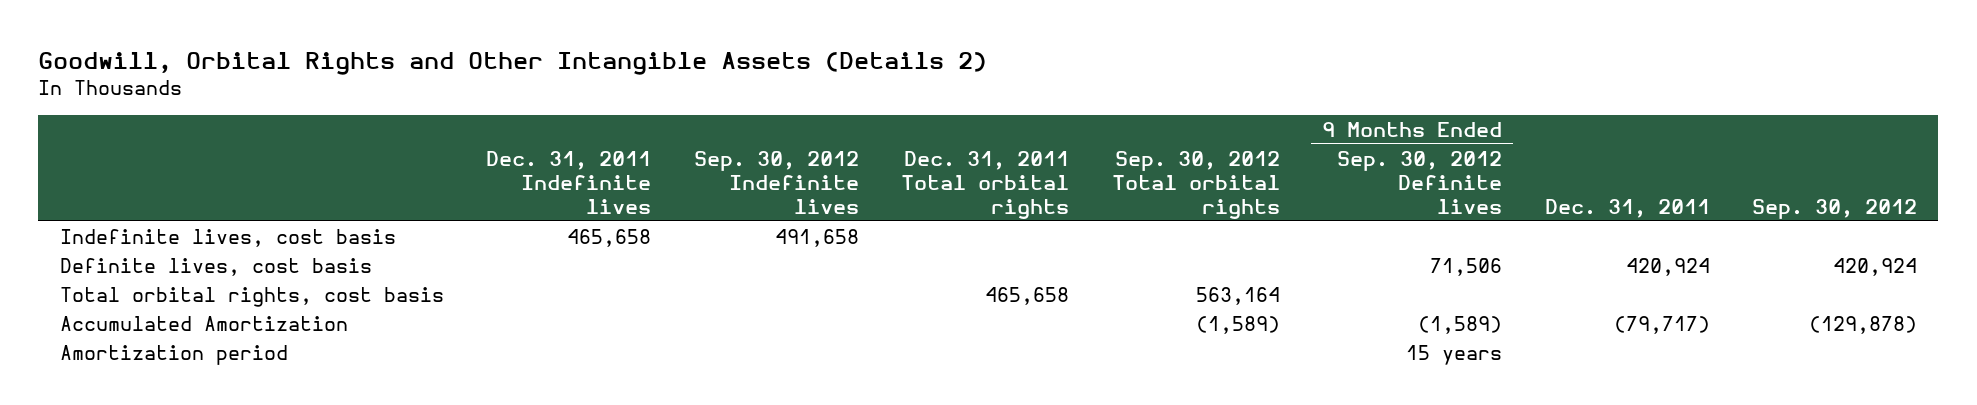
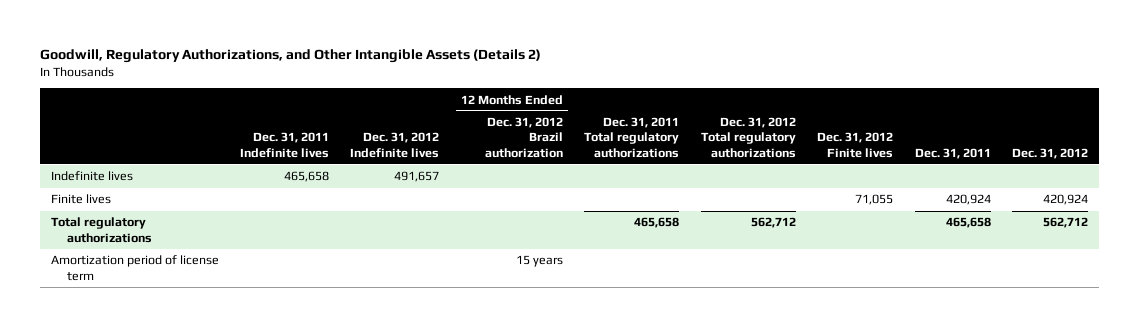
- Goodwill, Orbital Rights and Other Intangible Assets (Details 2)
+ Goodwill, Regulatory Authorizations, and Other Intangible Assets (Details 2)
- | Dec. 31, 2011 Indefinite lives | Sep. 30, 2012 Indefinite lives | Dec. 31, 2011 Total orbital rights | Sep. 30, 2012 Total orbital rights | 9 Months Ended Sep. 30, 2012 Definite lives | Dec. 31, 2011 | Sep. 30, 2012
+ | Dec. 31, 2011 Indefinite lives | Dec. 31, 2012 Indefinite lives | 12 Months Ended Dec. 31, 2012 Brazil authorization | Dec. 31, 2011 Total regulatory authorizations | Dec. 31, 2012 Total regulatory authorizations | Dec. 31, 2012 Finite lives | Dec. 31, 2011 | Dec. 31, 2012
- Indefinite lives, cost basis | 465,658 | 491,658 | | | | |
- Definite lives, cost basis | | | | | 71,506 | 420,924 | 420,924
- Total orbital rights, cost basis | | | 465,658 | 563,164 | | |
- Accumulated Amortization | | | | (1,589) | (1,589) | (79,717) | (129,878)
- Amortization period | | | | | 15 years | |
+ Indefinite lives | 465,658 | 491,657 | | | | | |
+ Finite lives | | | | | | 71,055 | 420,924 | 420,924
+ Total regulatory authorizations | | | | 465,658 | 562,712 | | 465,658 | 562,712
+ Amortization period of license term | | | 15 years | | | | |

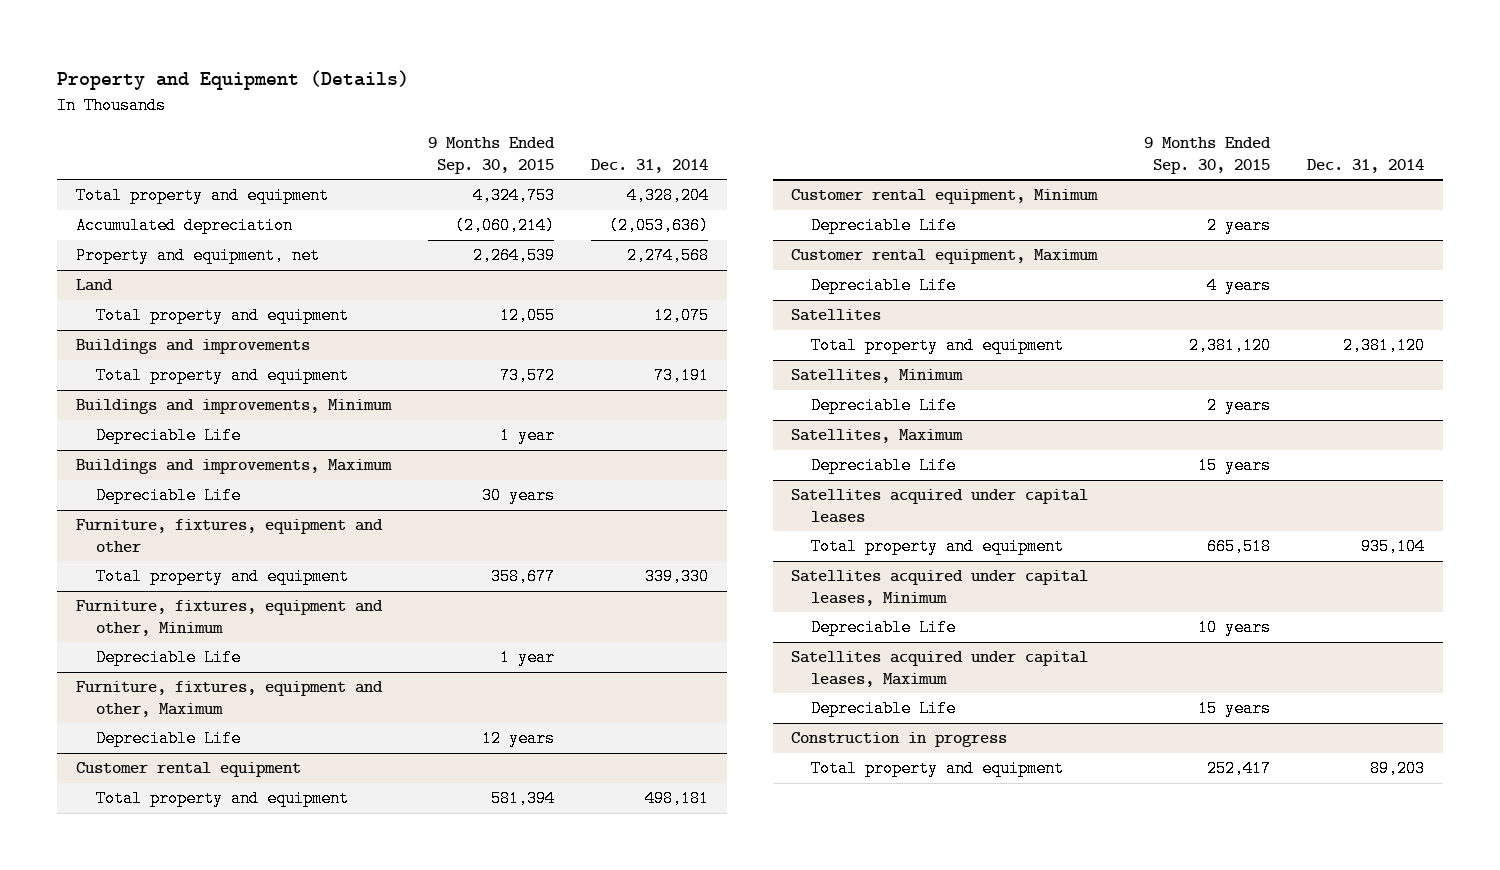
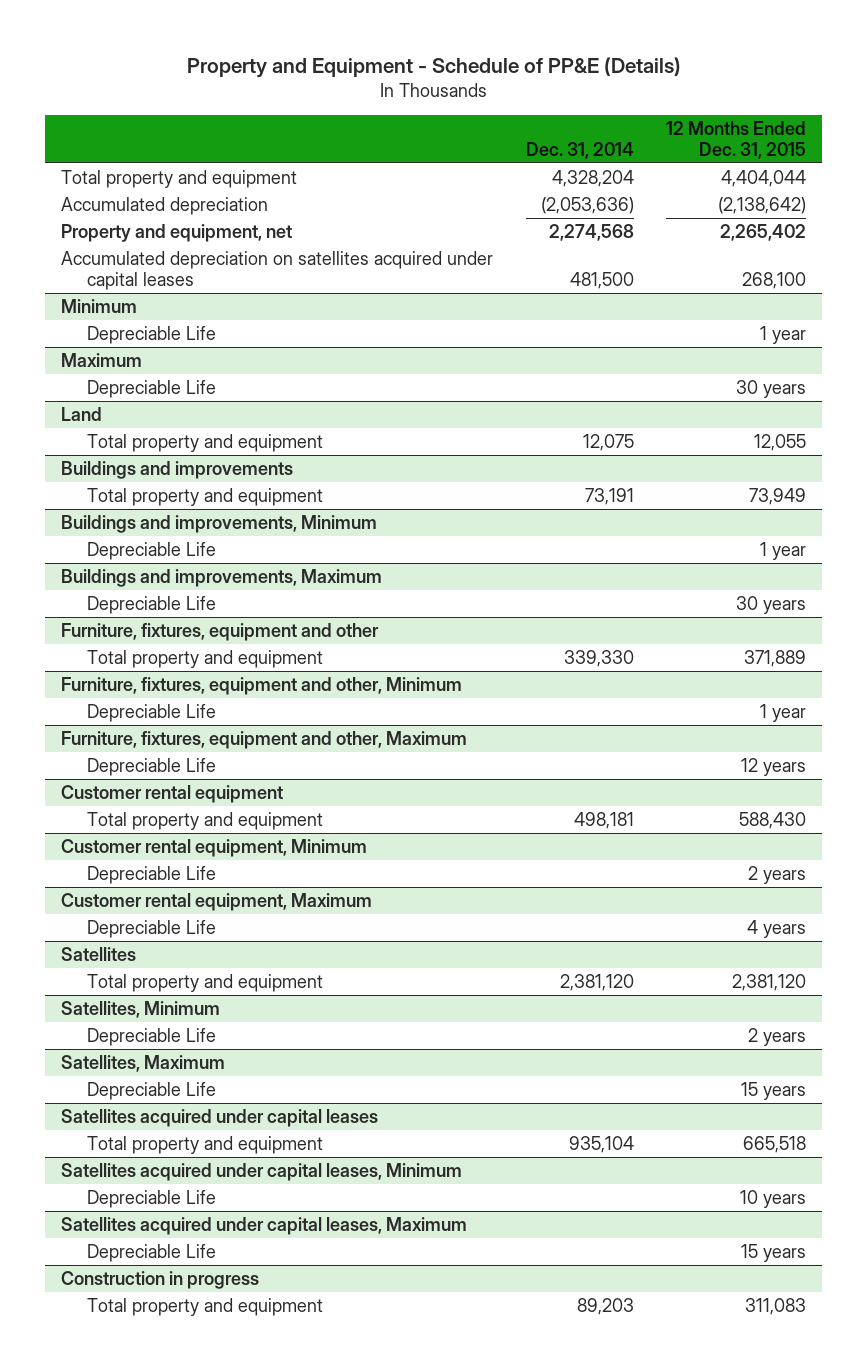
- Property and Equipment (Details)
+ Property and Equipment - Schedule of PP&E (Details)
- | 9 Months Ended Sep. 30, 2015 | Dec. 31, 2014
+ | Dec. 31, 2014 | 12 Months Ended Dec. 31, 2015
+ Accumulated depreciation on satellites acquired under capital leases | 481,500 | 268,100
+ Minimum
+ Depreciable Life | | 1 year
+ Maximum
+ Depreciable Life | | 30 years

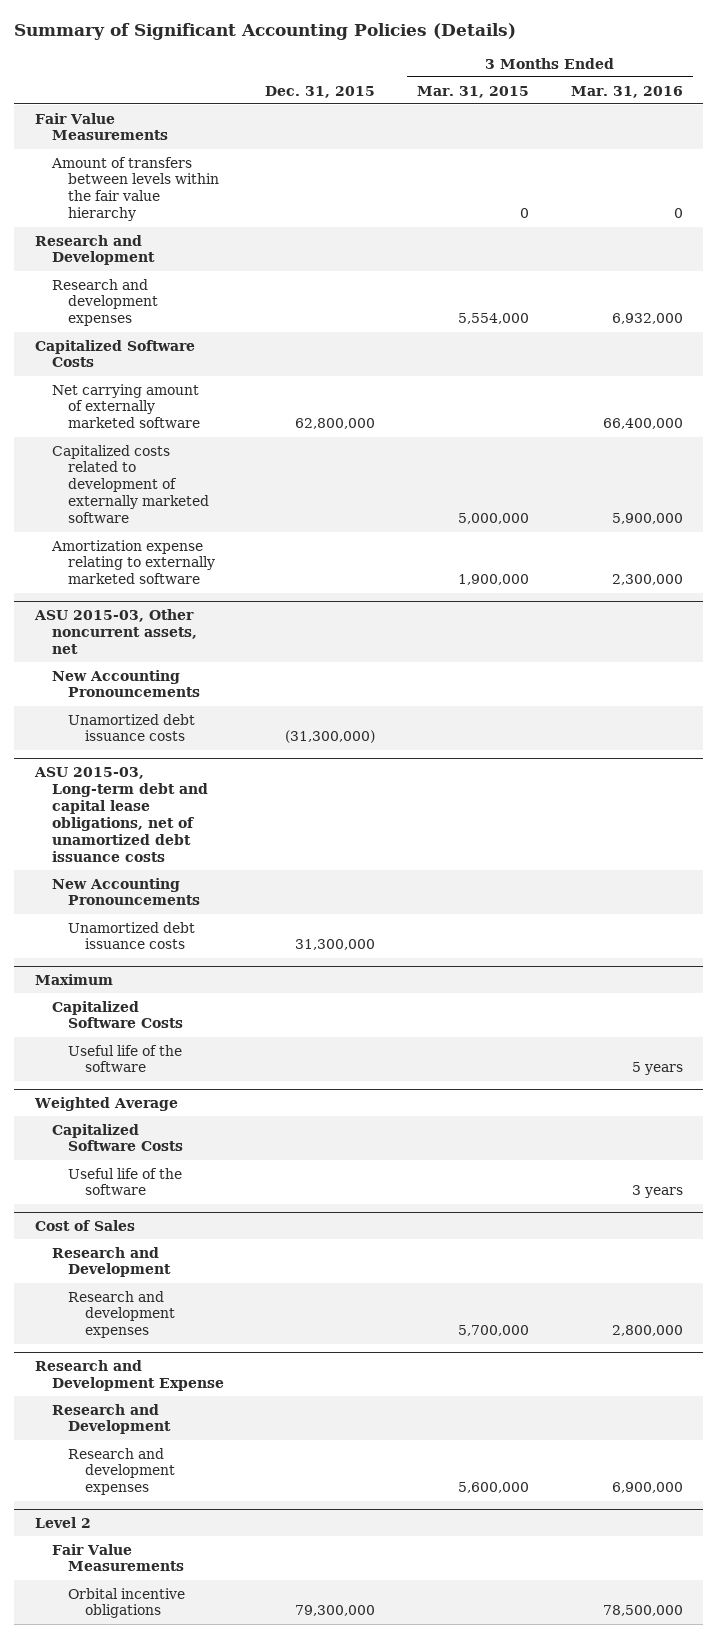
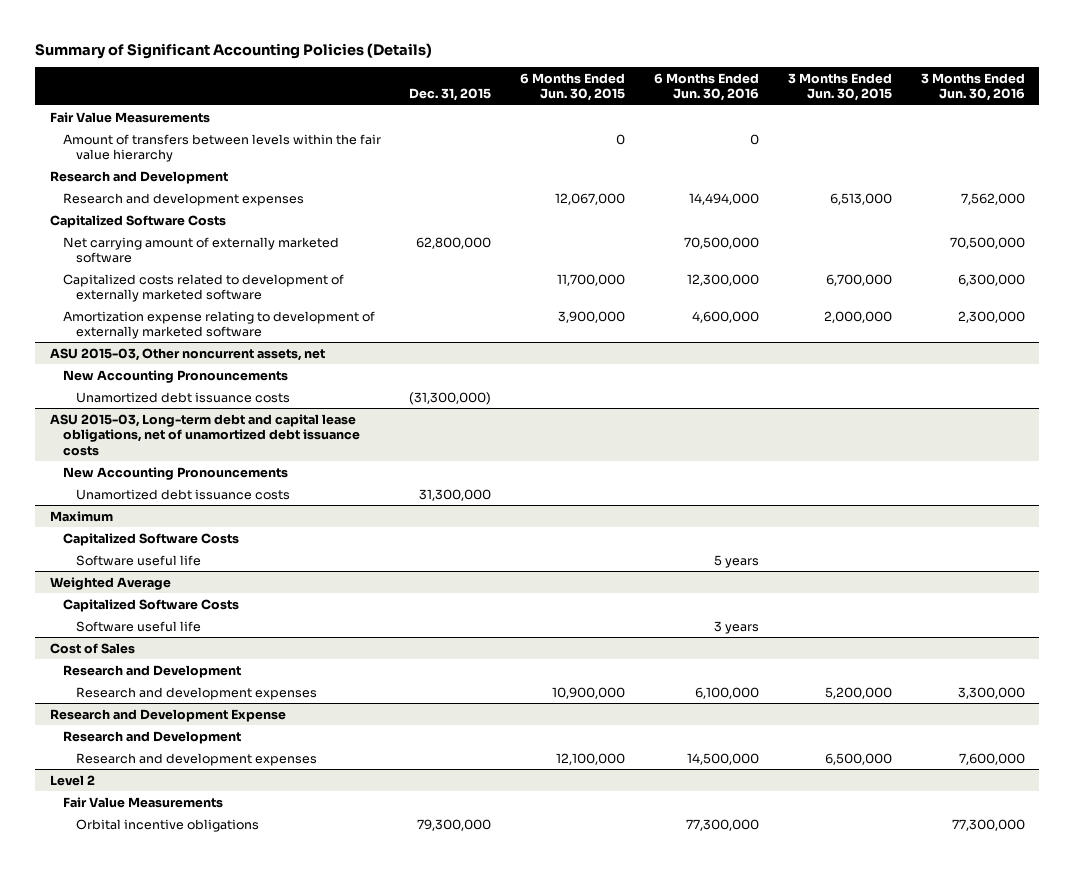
- | Dec. 31, 2015 | 3 Months Ended Mar. 31, 2015 | 3 Months Ended Mar. 31, 2016
+ | Dec. 31, 2015 | 6 Months Ended Jun. 30, 2015 | 6 Months Ended Jun. 30, 2016 | 3 Months Ended Jun. 30, 2015 | 3 Months Ended Jun. 30, 2016
- Amortization expense relating to externally marketed software | | 1,900,000 | 2,300,000
+ Amortization expense relating to development of externally marketed software | | 3,900,000 | 4,600,000 | 2,000,000 | 2,300,000
@ Maximum
- Useful life of the software | | | 5 years
+ Software useful life | | | 5 years | |
@ Weighted Average
- Useful life of the software | | | 3 years
+ Software useful life | | | 3 years | |

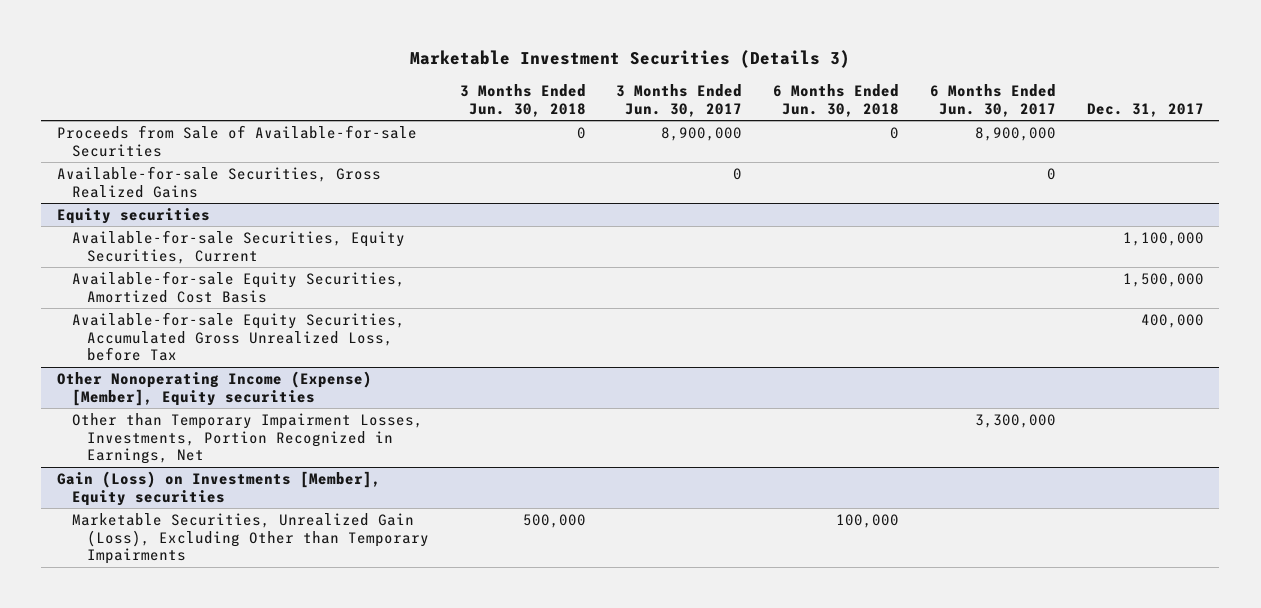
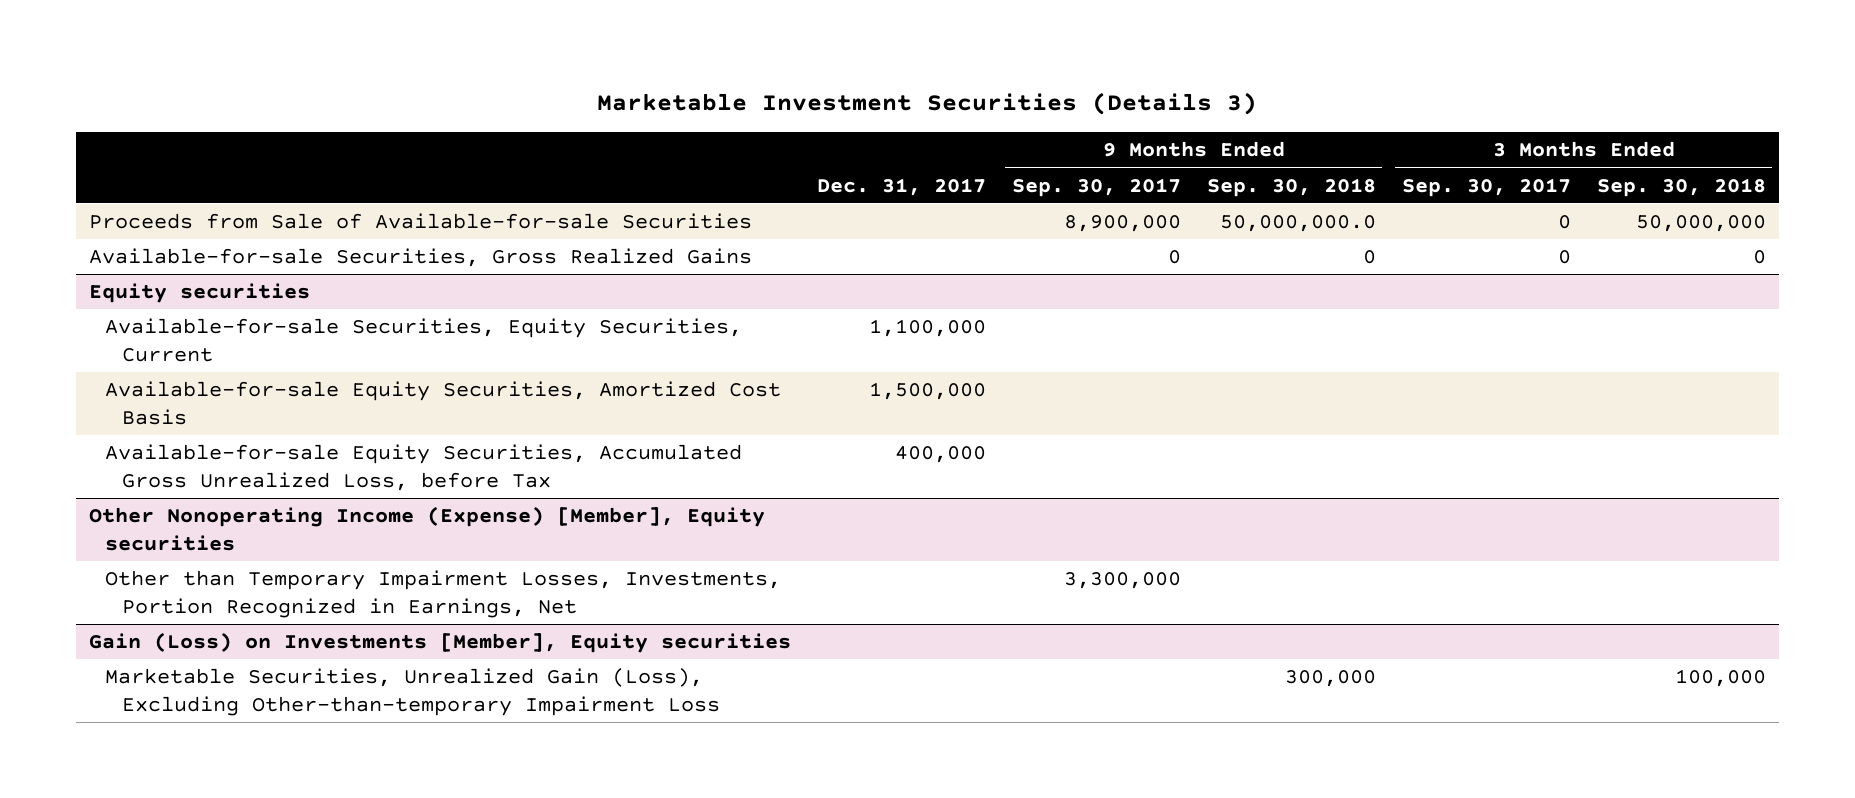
- | 3 Months Ended Jun. 30, 2018 | 3 Months Ended Jun. 30, 2017 | 6 Months Ended Jun. 30, 2018 | 6 Months Ended Jun. 30, 2017 | Dec. 31, 2017
+ | Dec. 31, 2017 | 9 Months Ended Sep. 30, 2017 | 9 Months Ended Sep. 30, 2018 | 3 Months Ended Sep. 30, 2017 | 3 Months Ended Sep. 30, 2018
@ Gain (Loss) on Investments [Member], Equity securities
- Marketable Securities, Unrealized Gain (Loss), Excluding Other than Temporary Impairments | 500,000 | | 100,000 | |
+ Marketable Securities, Unrealized Gain (Loss), Excluding Other-than-temporary Impairment Loss | | | 300,000 | | 100,000

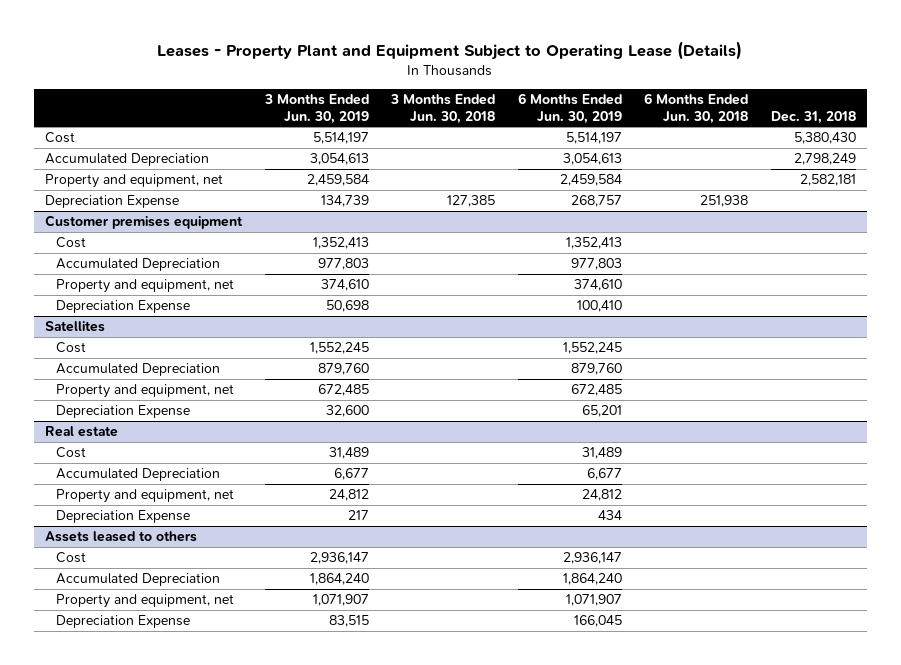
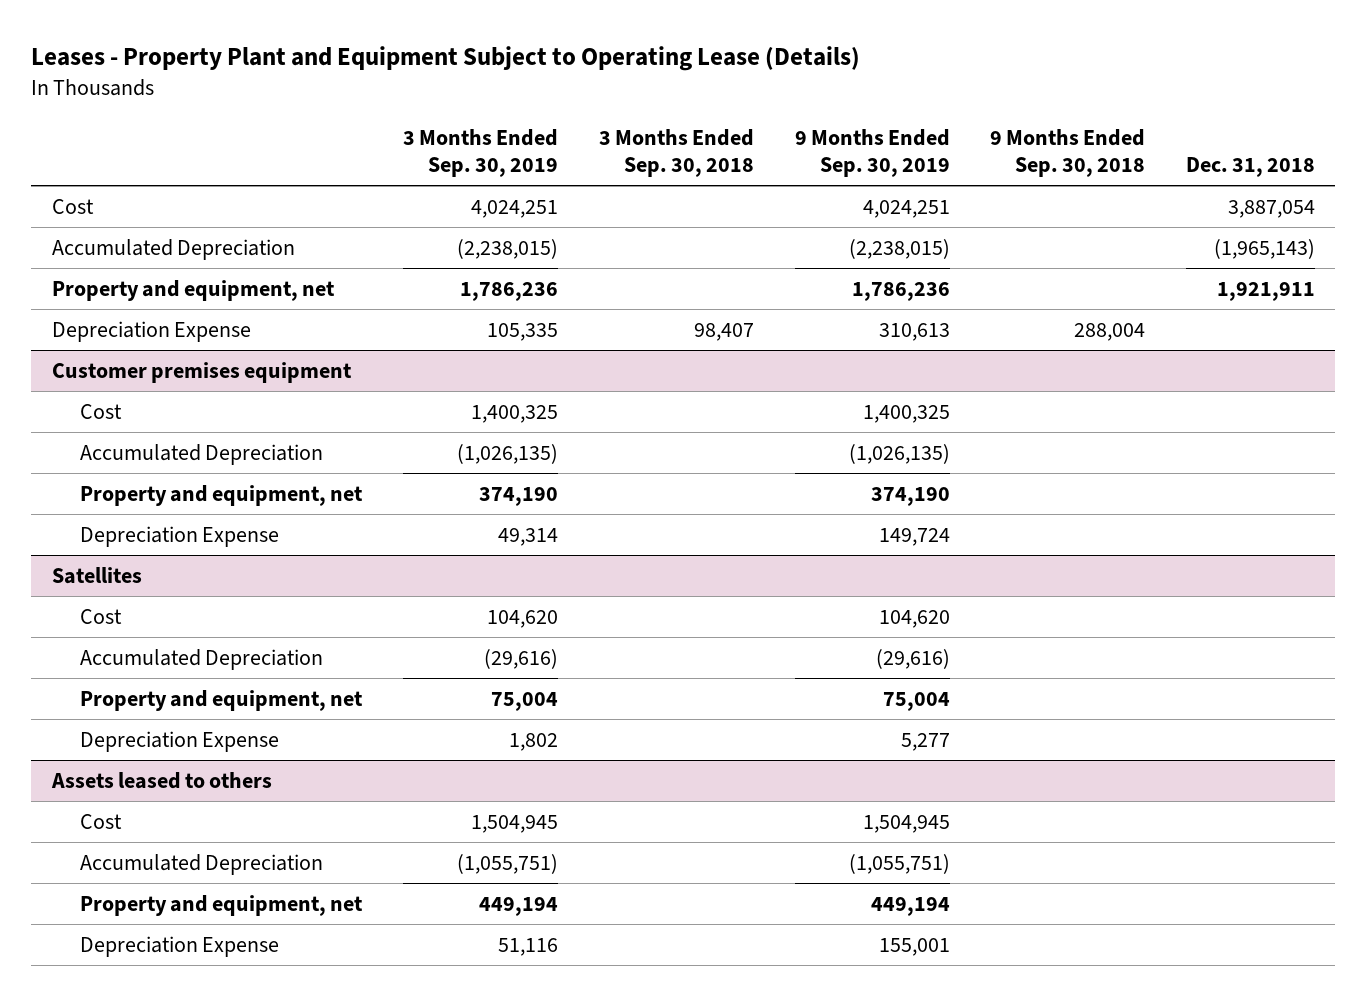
- | 3 Months Ended Jun. 30, 2019 | 3 Months Ended Jun. 30, 2018 | 6 Months Ended Jun. 30, 2019 | 6 Months Ended Jun. 30, 2018 | Dec. 31, 2018
+ | 3 Months Ended Sep. 30, 2019 | 3 Months Ended Sep. 30, 2018 | 9 Months Ended Sep. 30, 2019 | 9 Months Ended Sep. 30, 2018 | Dec. 31, 2018
- Cost | 5,514,197 | | 5,514,197 | | 5,380,430
- Accumulated Depreciation | 3,054,613 | | 3,054,613 | | 2,798,249
- Property and equipment, net | 2,459,584 | | 2,459,584 | | 2,582,181
+ Cost | 4,024,251 | | 4,024,251 | | 3,887,054
+ Accumulated Depreciation | (2,238,015) | | (2,238,015) | | (1,965,143)
+ Property and equipment, net | 1,786,236 | | 1,786,236 | | 1,921,911
- Real estate
- Cost | 31,489 | | 31,489 | |
- Accumulated Depreciation | 6,677 | | 6,677 | |
- Property and equipment, net | 24,812 | | 24,812 | |
- Depreciation Expense | 217 | | 434 | |

